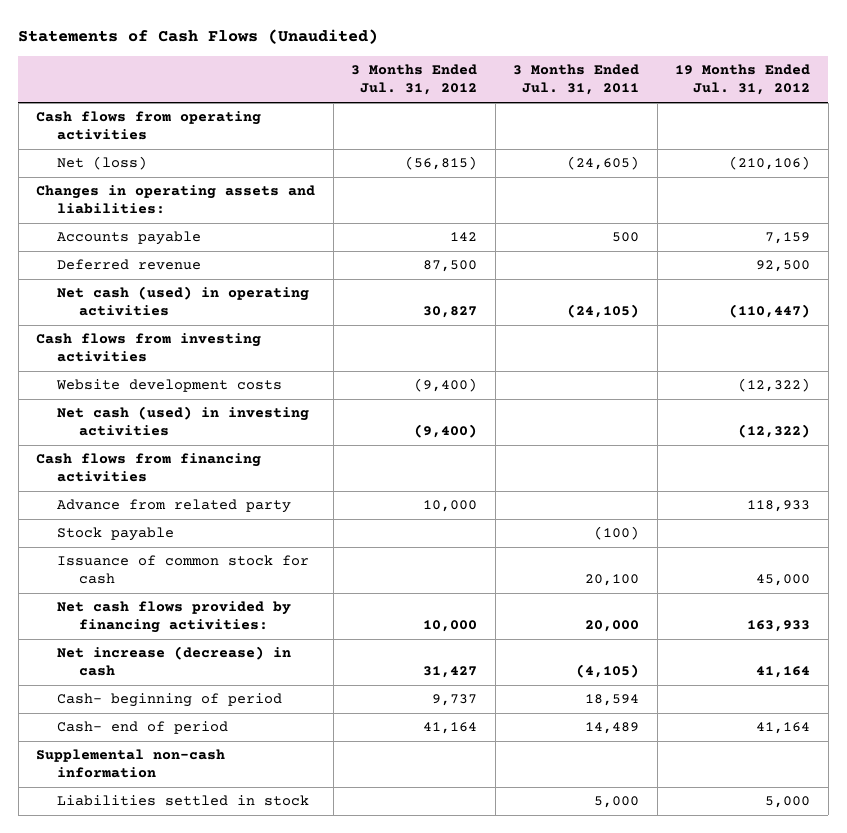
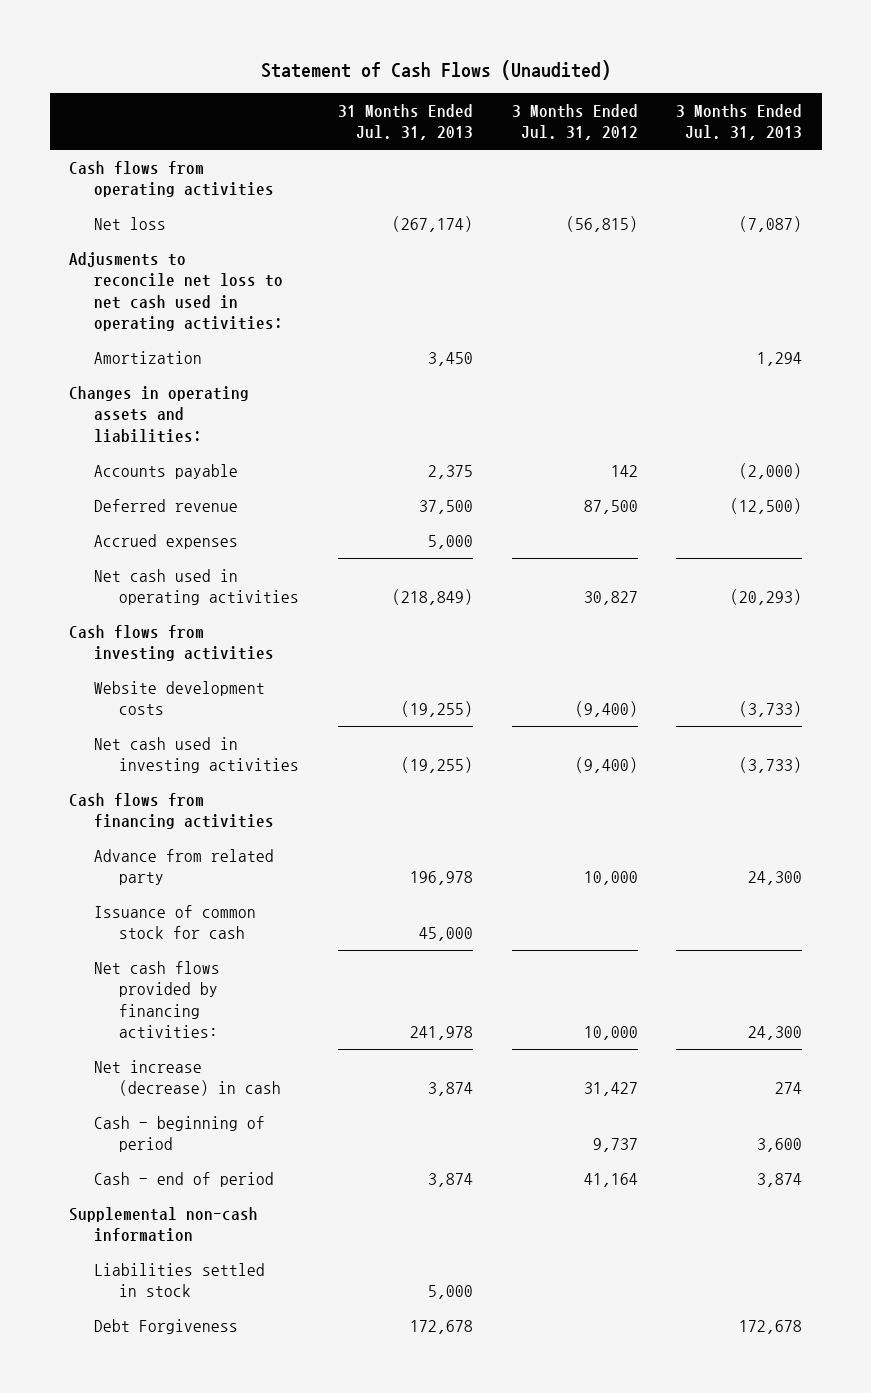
- Statements of Cash Flows (Unaudited)
+ Statement of Cash Flows (Unaudited)
- | 3 Months Ended Jul. 31, 2012 | 3 Months Ended Jul. 31, 2011 | 19 Months Ended Jul. 31, 2012
+ | 31 Months Ended Jul. 31, 2013 | 3 Months Ended Jul. 31, 2012 | 3 Months Ended Jul. 31, 2013
- Net (loss) | (56,815) | (24,605) | (210,106)
+ Net loss | (267,174) | (56,815) | (7,087)
+ Adjusments to reconcile net loss to net cash used in operating activities:
+ Amortization | 3,450 | | 1,294
- Net cash (used) in operating activities | 30,827 | (24,105) | (110,447)
+ Accrued expenses | 5,000 | |
+ Net cash used in operating activities | (218,849) | 30,827 | (20,293)
- Net cash (used) in investing activities | (9,400) | | (12,322)
+ Net cash used in investing activities | (19,255) | (9,400) | (3,733)
- Stock payable | | (100) |
- Cash- beginning of period | 9,737 | 18,594 |
- Cash- end of period | 41,164 | 14,489 | 41,164
+ Cash - beginning of period | | 9,737 | 3,600
+ Cash - end of period | 3,874 | 41,164 | 3,874
+ Debt Forgiveness | 172,678 | | 172,678

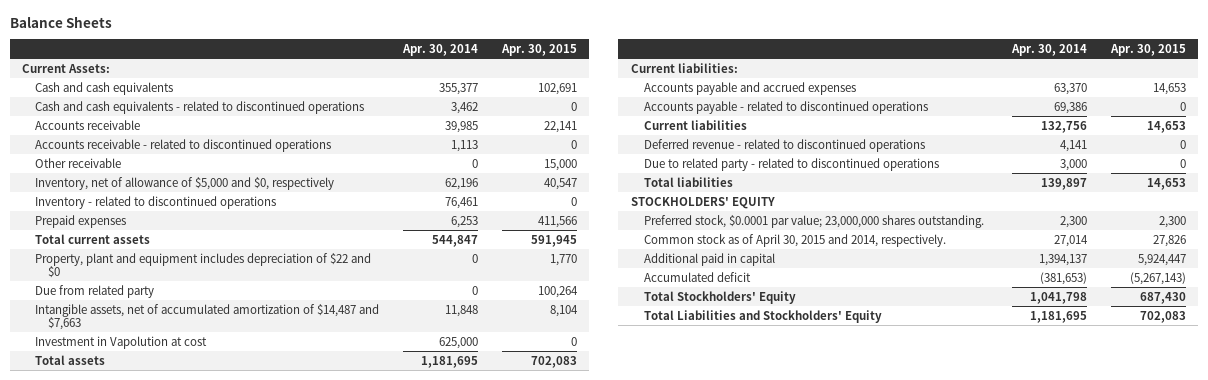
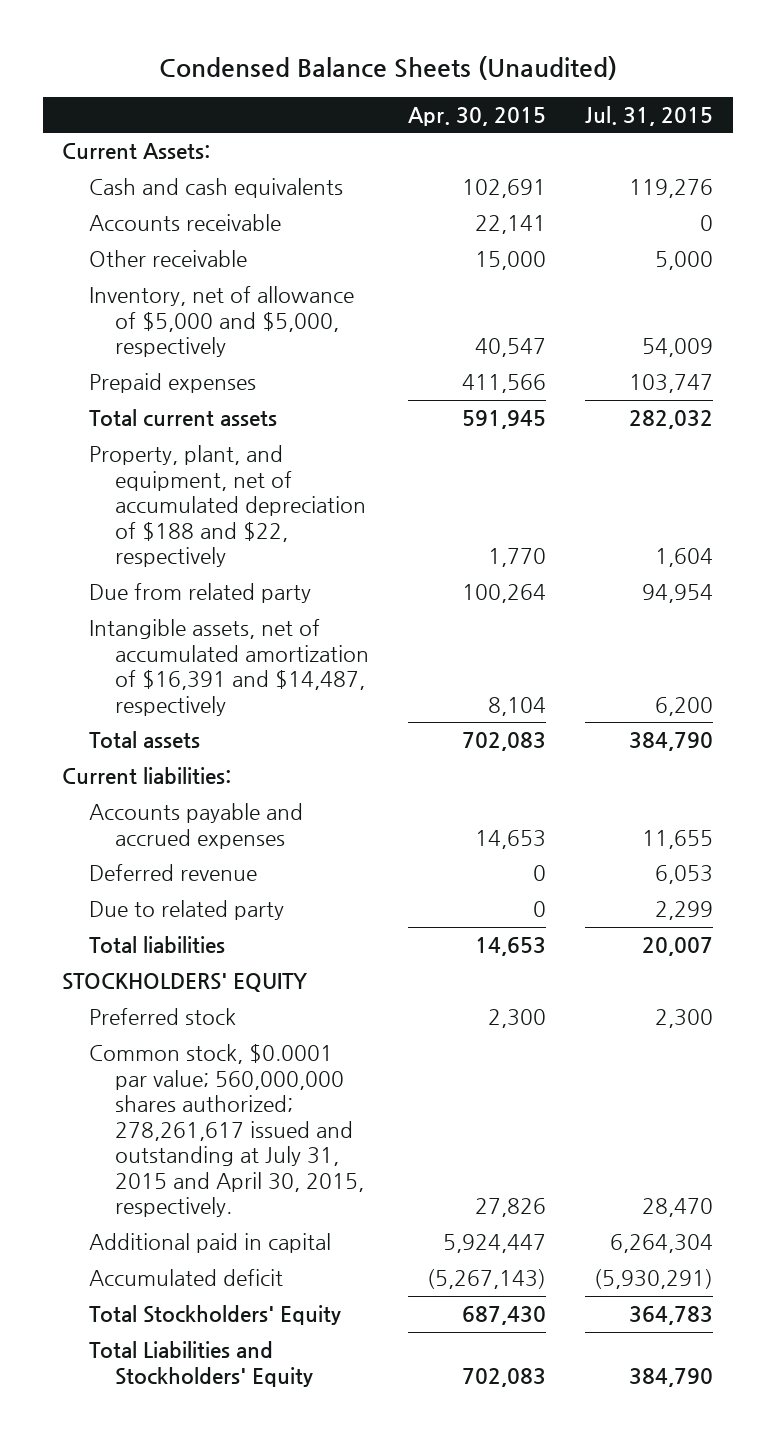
- Balance Sheets
+ Condensed Balance Sheets (Unaudited)
- | Apr. 30, 2014 | Apr. 30, 2015
+ | Apr. 30, 2015 | Jul. 31, 2015
- Cash and cash equivalents - related to discontinued operations | 3,462 | 0
- Accounts receivable - related to discontinued operations | 1,113 | 0
- Inventory, net of allowance of $5,000 and $0, respectively | 62,196 | 40,547
- Inventory - related to discontinued operations | 76,461 | 0
+ Inventory, net of allowance of $5,000 and $5,000, respectively | 40,547 | 54,009
- Property, plant and equipment includes depreciation of $22 and $0 | 0 | 1,770
+ Property, plant, and equipment, net of accumulated depreciation of $188 and $22, respectively | 1,770 | 1,604
- Intangible assets, net of accumulated amortization of $14,487 and $7,663 | 11,848 | 8,104
- Investment in Vapolution at cost | 625,000 | 0
+ Intangible assets, net of accumulated amortization of $16,391 and $14,487, respectively | 8,104 | 6,200
- Accounts payable - related to discontinued operations | 69,386 | 0
- Current liabilities | 132,756 | 14,653
- Deferred revenue - related to discontinued operations | 4,141 | 0
- Due to related party - related to discontinued operations | 3,000 | 0
+ Deferred revenue | 0 | 6,053
+ Due to related party | 0 | 2,299
- Preferred stock, $0.0001 par value; 23,000,000 shares outstanding. | 2,300 | 2,300
- Common stock as of April 30, 2015 and 2014, respectively. | 27,014 | 27,826
+ Preferred stock | 2,300 | 2,300
+ Common stock, $0.0001 par value; 560,000,000 shares authorized; 278,261,617 issued and outstanding at July 31, 2015 and April 30, 2015, respectively. | 27,826 | 28,470

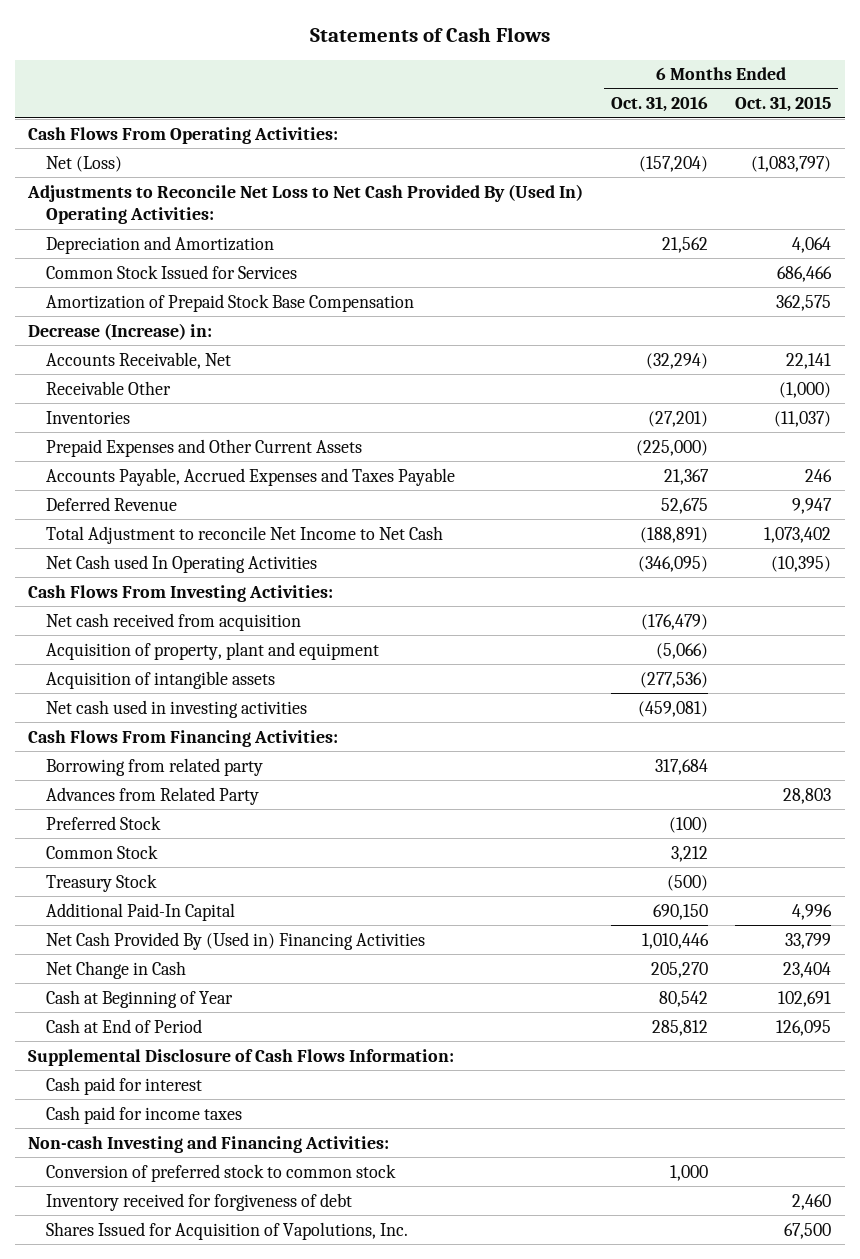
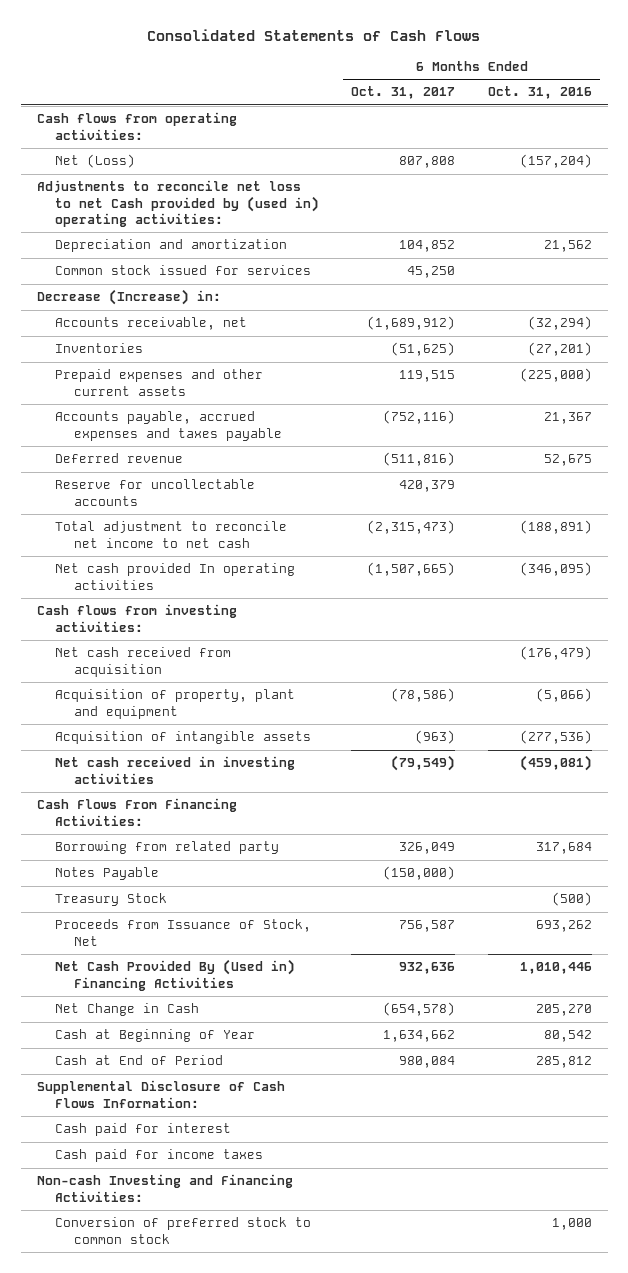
- Statements of Cash Flows
+ Consolidated Statements of Cash Flows
- | 6 Months Ended Oct. 31, 2016 | 6 Months Ended Oct. 31, 2015
+ | 6 Months Ended Oct. 31, 2017 | 6 Months Ended Oct. 31, 2016
- Cash Flows From Operating Activities:
+ Cash flows from operating activities:
- Adjustments to Reconcile Net Loss to Net Cash Provided By (Used In) Operating Activities:
- Depreciation and Amortization | 21,562 | 4,064
- Common Stock Issued for Services | | 686,466
- Amortization of Prepaid Stock Base Compensation | | 362,575
+ Adjustments to reconcile net loss to net Cash provided by (used in) operating activities:
+ Depreciation and amortization | 104,852 | 21,562
+ Common stock issued for services | 45,250 |
- Accounts Receivable, Net | (32,294) | 22,141
- Receivable Other | | (1,000)
+ Accounts receivable, net | (1,689,912) | (32,294)
- Prepaid Expenses and Other Current Assets | (225,000) |
- Accounts Payable, Accrued Expenses and Taxes Payable | 21,367 | 246
- Deferred Revenue | 52,675 | 9,947
- Total Adjustment to reconcile Net Income to Net Cash | (188,891) | 1,073,402
- Net Cash used In Operating Activities | (346,095) | (10,395)
- Cash Flows From Investing Activities:
+ Prepaid expenses and other current assets | 119,515 | (225,000)
+ Accounts payable, accrued expenses and taxes payable | (752,116) | 21,367
+ Deferred revenue | (511,816) | 52,675
+ Reserve for uncollectable accounts | 420,379 |
+ Total adjustment to reconcile net income to net cash | (2,315,473) | (188,891)
+ Net cash provided In operating activities | (1,507,665) | (346,095)
+ Cash flows from investing activities:
- Net cash used in investing activities | (459,081) |
+ Net cash received in investing activities | (79,549) | (459,081)
- Advances from Related Party | | 28,803
- Preferred Stock | (100) |
- Common Stock | 3,212 |
+ Notes Payable | (150,000) |
- Additional Paid-In Capital | 690,150 | 4,996
+ Proceeds from Issuance of Stock, Net | 756,587 | 693,262
- Inventory received for forgiveness of debt | | 2,460
- Shares Issued for Acquisition of Vapolutions, Inc. | | 67,500

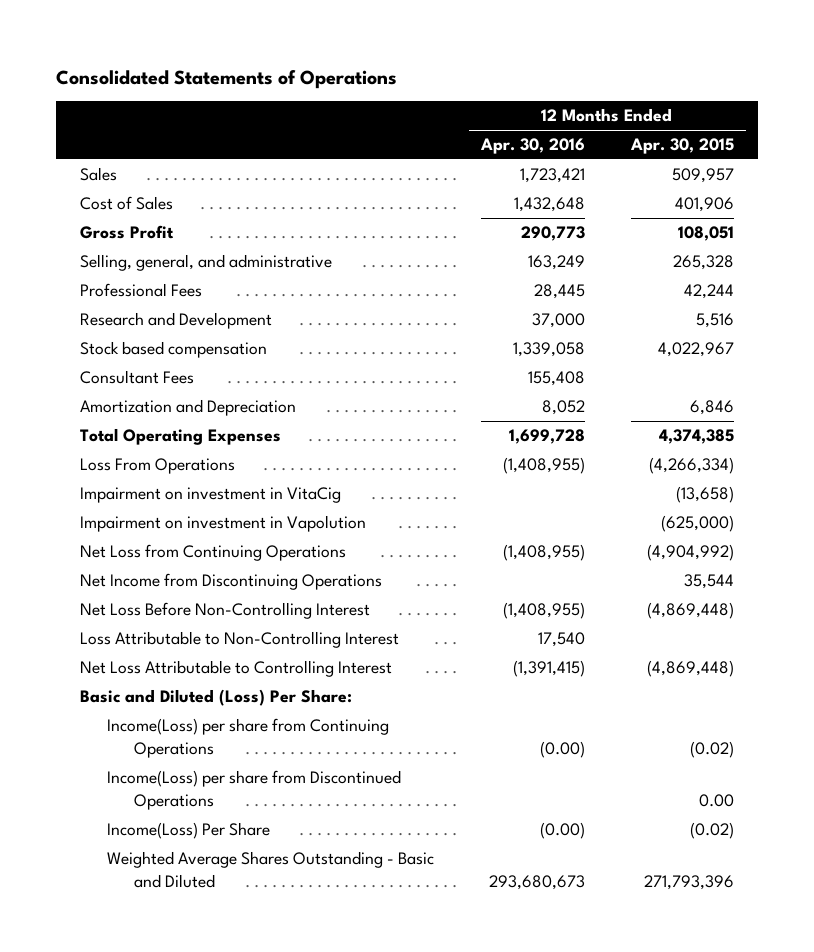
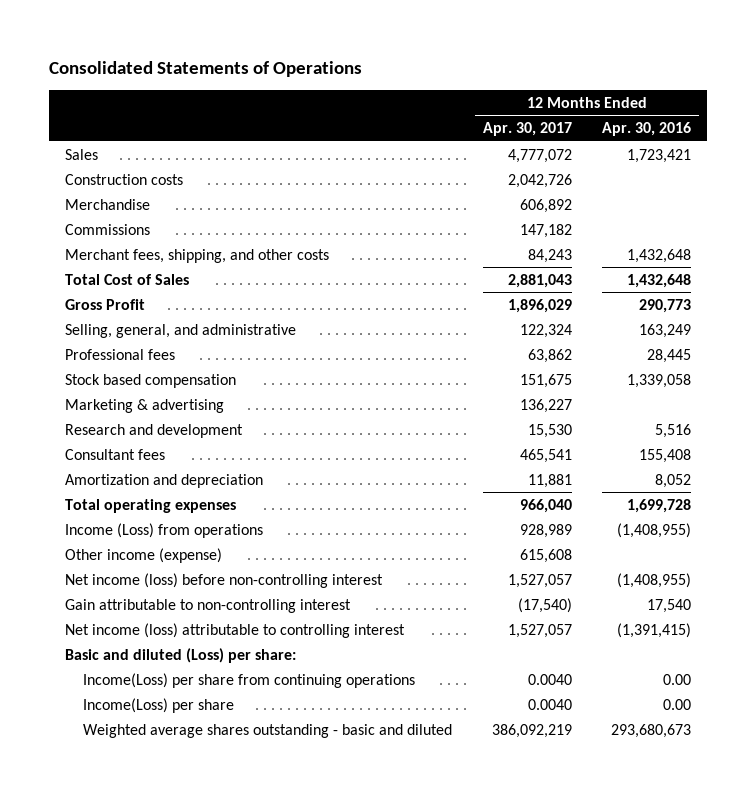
- | 12 Months Ended Apr. 30, 2016 | 12 Months Ended Apr. 30, 2015
+ | 12 Months Ended Apr. 30, 2017 | 12 Months Ended Apr. 30, 2016
- Cost of Sales | 1,432,648 | 401,906
+ Construction costs | 2,042,726 |
+ Merchandise | 606,892 |
+ Commissions | 147,182 |
+ Merchant fees, shipping, and other costs | 84,243 | 1,432,648
+ Total Cost of Sales | 2,881,043 | 1,432,648
- Professional Fees | 28,445 | 42,244
- Research and Development | 37,000 | 5,516
+ Professional fees | 63,862 | 28,445
- Consultant Fees | 155,408 |
- Amortization and Depreciation | 8,052 | 6,846
- Total Operating Expenses | 1,699,728 | 4,374,385
- Loss From Operations | (1,408,955) | (4,266,334)
- Impairment on investment in VitaCig | | (13,658)
- Impairment on investment in Vapolution | | (625,000)
- Net Loss from Continuing Operations | (1,408,955) | (4,904,992)
- Net Income from Discontinuing Operations | | 35,544
- Net Loss Before Non-Controlling Interest | (1,408,955) | (4,869,448)
- Loss Attributable to Non-Controlling Interest | 17,540 |
- Net Loss Attributable to Controlling Interest | (1,391,415) | (4,869,448)
- Basic and Diluted (Loss) Per Share:
- Income(Loss) per share from Continuing Operations | (0.00) | (0.02)
- Income(Loss) per share from Discontinued Operations | | 0.00
- Income(Loss) Per Share | (0.00) | (0.02)
- Weighted Average Shares Outstanding - Basic and Diluted | 293,680,673 | 271,793,396
+ Marketing & advertising | 136,227 |
+ Research and development | 15,530 | 5,516
+ Consultant fees | 465,541 | 155,408
+ Amortization and depreciation | 11,881 | 8,052
+ Total operating expenses | 966,040 | 1,699,728
+ Income (Loss) from operations | 928,989 | (1,408,955)
+ Other income (expense) | 615,608 |
+ Net income (loss) before non-controlling interest | 1,527,057 | (1,408,955)
+ Gain attributable to non-controlling interest | (17,540) | 17,540
+ Net income (loss) attributable to controlling interest | 1,527,057 | (1,391,415)
+ Basic and diluted (Loss) per share:
+ Income(Loss) per share from continuing operations | 0.0040 | 0.00
+ Income(Loss) per share | 0.0040 | 0.00
+ Weighted average shares outstanding - basic and diluted | 386,092,219 | 293,680,673

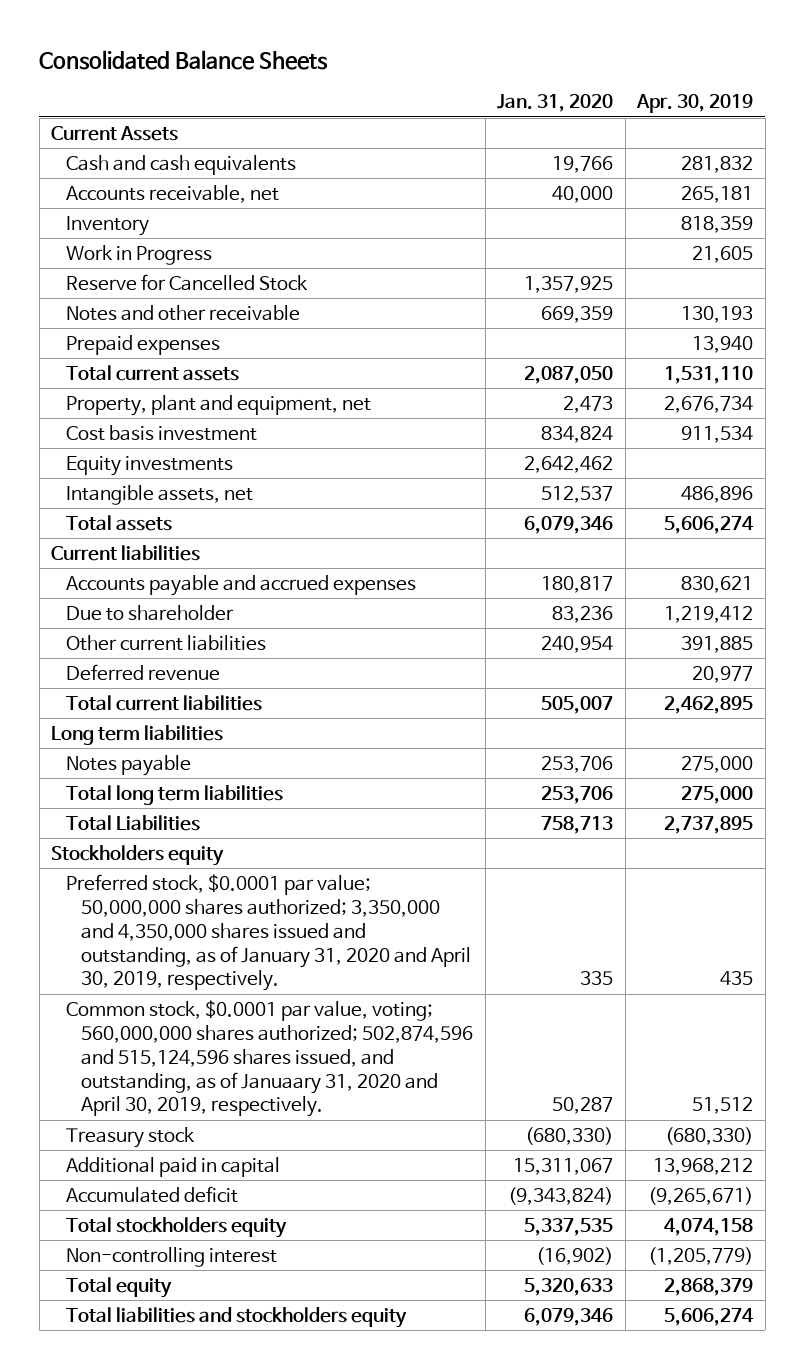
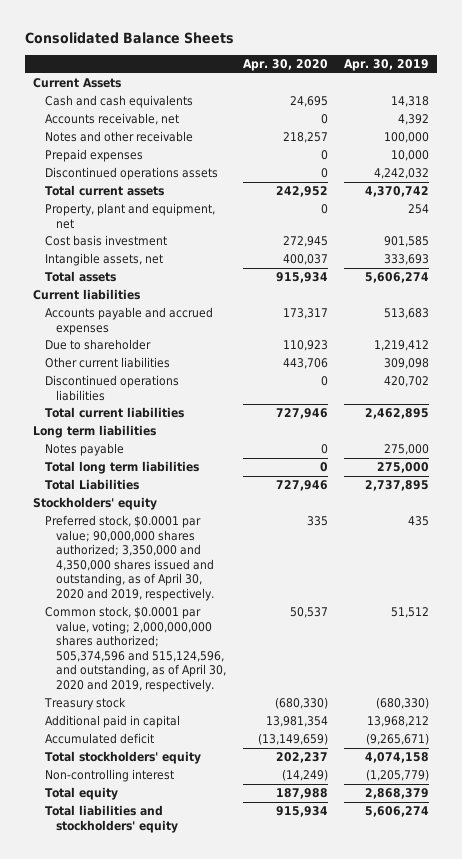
- | Jan. 31, 2020 | Apr. 30, 2019
+ | Apr. 30, 2020 | Apr. 30, 2019
- Cash and cash equivalents | 19,766 | 281,832
- Accounts receivable, net | 40,000 | 265,181
- Inventory | | 818,359
- Work in Progress | | 21,605
- Reserve for Cancelled Stock | 1,357,925 |
- Notes and other receivable | 669,359 | 130,193
- Prepaid expenses | | 13,940
- Total current assets | 2,087,050 | 1,531,110
- Property, plant and equipment, net | 2,473 | 2,676,734
- Cost basis investment | 834,824 | 911,534
- Equity investments | 2,642,462 |
- Intangible assets, net | 512,537 | 486,896
+ Cash and cash equivalents | 24,695 | 14,318
+ Accounts receivable, net | 0 | 4,392
+ Notes and other receivable | 218,257 | 100,000
+ Prepaid expenses | 0 | 10,000
+ Discontinued operations assets | 0 | 4,242,032
+ Total current assets | 242,952 | 4,370,742
+ Property, plant and equipment, net | 0 | 254
+ Cost basis investment | 272,945 | 901,585
+ Intangible assets, net | 400,037 | 333,693
- Accounts payable and accrued expenses | 180,817 | 830,621
+ Accounts payable and accrued expenses | 173,317 | 513,683
- Other current liabilities | 240,954 | 391,885
- Deferred revenue | | 20,977
+ Other current liabilities | 443,706 | 309,098
+ Discontinued operations liabilities | 0 | 420,702
- Stockholders equity
- Preferred stock, $0.0001 par value; 50,000,000 shares authorized; 3,350,000 and 4,350,000 shares issued and outstanding, as of January 31, 2020 and April 30, 2019, respectively. | 335 | 435
- Common stock, $0.0001 par value, voting; 560,000,000 shares authorized; 502,874,596 and 515,124,596 shares issued, and outstanding, as of Januaary 31, 2020 and April 30, 2019, respectively. | 50,287 | 51,512
+ Stockholders' equity
+ Preferred stock, $0.0001 par value; 90,000,000 shares authorized; 3,350,000 and 4,350,000 shares issued and outstanding, as of April 30, 2020 and 2019, respectively. | 335 | 435
+ Common stock, $0.0001 par value, voting; 2,000,000,000 shares authorized; 505,374,596 and 515,124,596, and outstanding, as of April 30, 2020 and 2019, respectively. | 50,537 | 51,512
- Total stockholders equity | 5,337,535 | 4,074,158
+ Total stockholders' equity | 202,237 | 4,074,158
- Total liabilities and stockholders equity | 6,079,346 | 5,606,274
+ Total liabilities and stockholders' equity | 915,934 | 5,606,274

